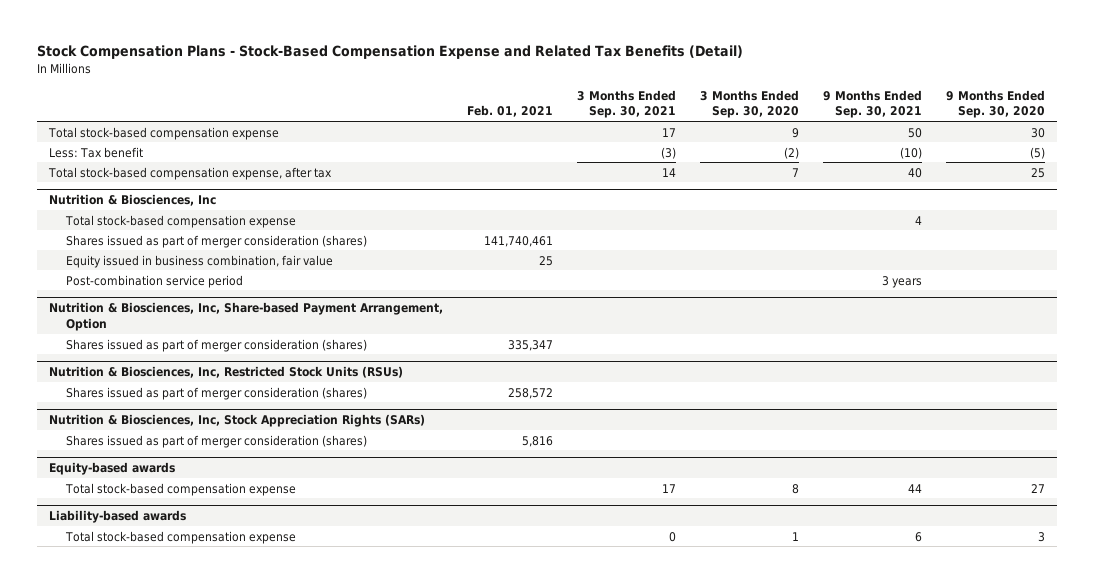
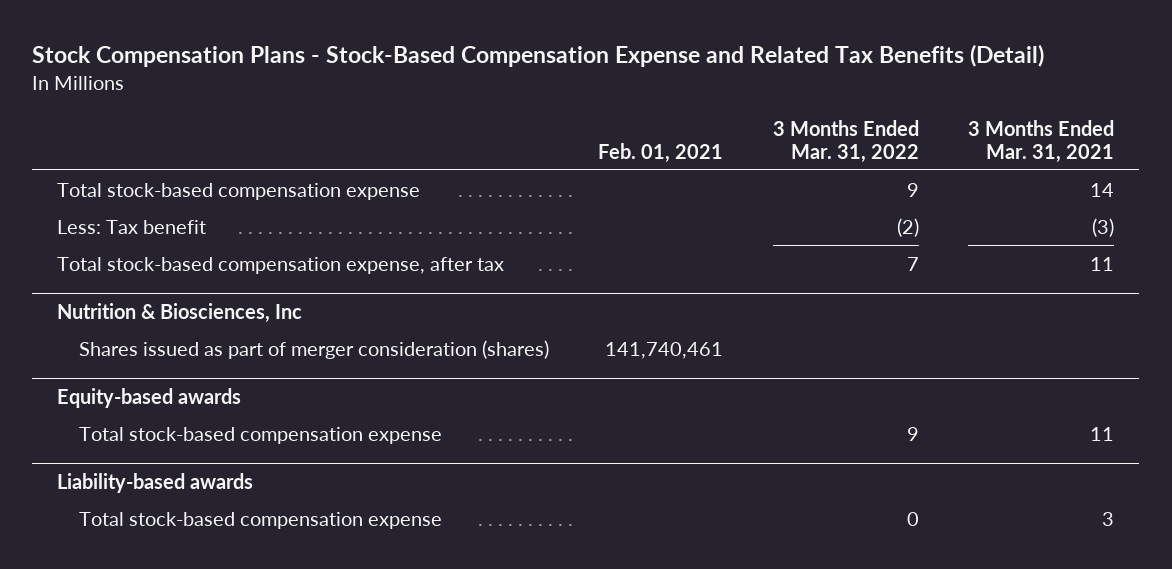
- | Feb. 01, 2021 | 3 Months Ended Sep. 30, 2021 | 3 Months Ended Sep. 30, 2020 | 9 Months Ended Sep. 30, 2021 | 9 Months Ended Sep. 30, 2020
+ | Feb. 01, 2021 | 3 Months Ended Mar. 31, 2022 | 3 Months Ended Mar. 31, 2021
@ Nutrition & Biosciences, Inc
- Total stock-based compensation expense | | | | 4 |
- Equity issued in business combination, fair value | 25 | | | |
- Post-combination service period | | | | 3 years |
- Nutrition & Biosciences, Inc, Share-based Payment Arrangement, Option
- Shares issued as part of merger consideration (shares) | 335,347 | | | |
- Nutrition & Biosciences, Inc, Restricted Stock Units (RSUs)
- Shares issued as part of merger consideration (shares) | 258,572 | | | |
- Nutrition & Biosciences, Inc, Stock Appreciation Rights (SARs)
- Shares issued as part of merger consideration (shares) | 5,816 | | | |

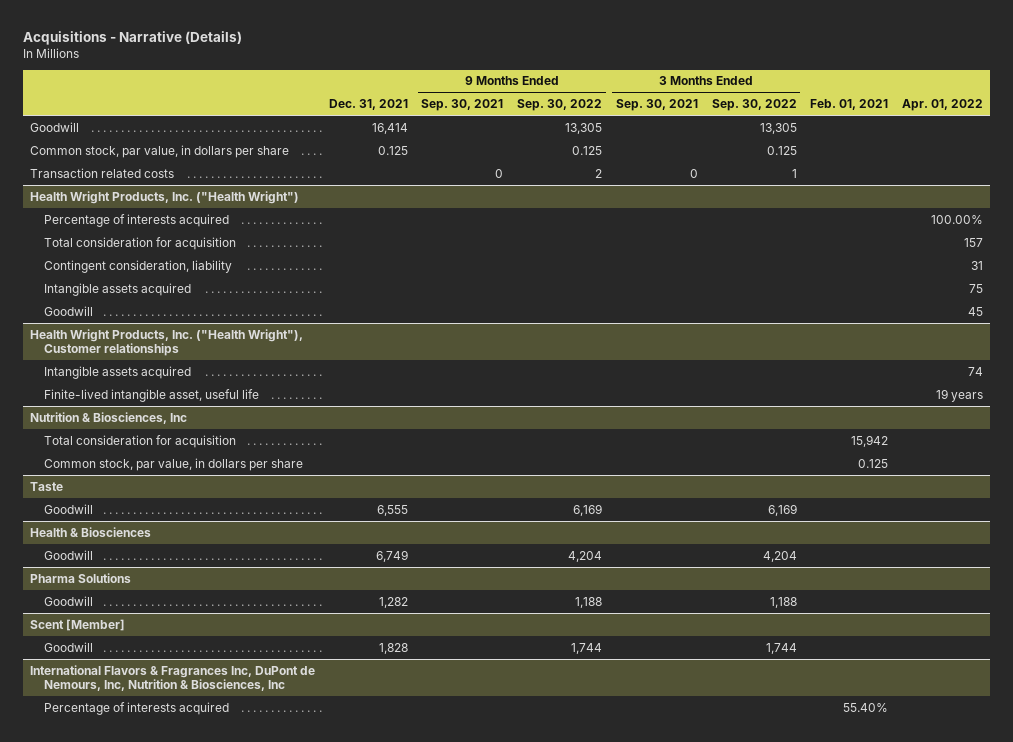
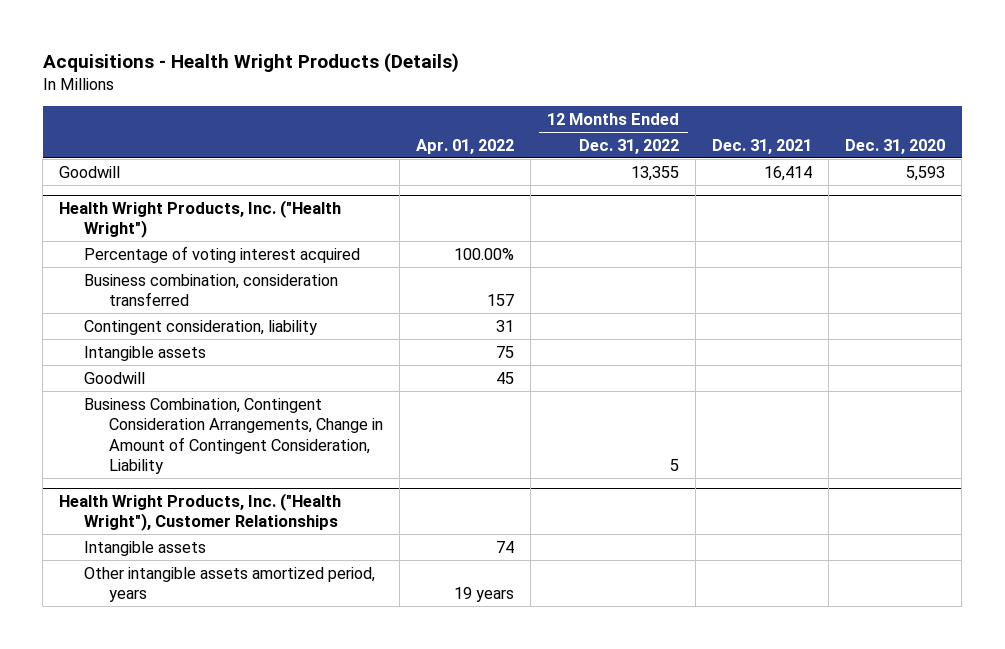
- Acquisitions - Narrative (Details)
+ Acquisitions - Health Wright Products (Details)
- | Dec. 31, 2021 | 9 Months Ended Sep. 30, 2021 | 9 Months Ended Sep. 30, 2022 | 3 Months Ended Sep. 30, 2021 | 3 Months Ended Sep. 30, 2022 | Feb. 01, 2021 | Apr. 01, 2022
+ | Apr. 01, 2022 | 12 Months Ended Dec. 31, 2022 | Dec. 31, 2021 | Dec. 31, 2020
- Common stock, par value, in dollars per share | 0.125 | | 0.125 | | 0.125 | |
- Transaction related costs | | 0 | 2 | 0 | 1 | |
@ Health Wright Products, Inc. ("Health Wright")
- Percentage of interests acquired | | | | | | | 100.00%
- Total consideration for acquisition | | | | | | | 157
+ Percentage of voting interest acquired | 100.00% | | |
+ Business combination, consideration transferred | 157 | | |
- Intangible assets acquired | | | | | | | 75
+ Intangible assets | 75 | | |
- Health Wright Products, Inc. ("Health Wright"), Customer relationships
- Intangible assets acquired | | | | | | | 74
- Finite-lived intangible asset, useful life | | | | | | | 19 years
- Nutrition & Biosciences, Inc
- Total consideration for acquisition | | | | | | 15,942 |
- Common stock, par value, in dollars per share | | | | | | 0.125 |
- Taste
- Goodwill | 6,555 | | 6,169 | | 6,169 | |
- Health & Biosciences
- Goodwill | 6,749 | | 4,204 | | 4,204 | |
- Pharma Solutions
- Goodwill | 1,282 | | 1,188 | | 1,188 | |
- Scent [Member]
- Goodwill | 1,828 | | 1,744 | | 1,744 | |
- International Flavors & Fragrances Inc, DuPont de Nemours, Inc, Nutrition & Biosciences, Inc
- Percentage of interests acquired | | | | | | 55.40% |
@ Health Wright Products, Inc. ("Health Wright")
+ Business Combination, Contingent Consideration Arrangements, Change in Amount of Contingent Consideration, Liability | | 5 | |
+ Health Wright Products, Inc. ("Health Wright"), Customer Relationships
+ Intangible assets | 74 | | |
+ Other intangible assets amortized period, years | 19 years | | |

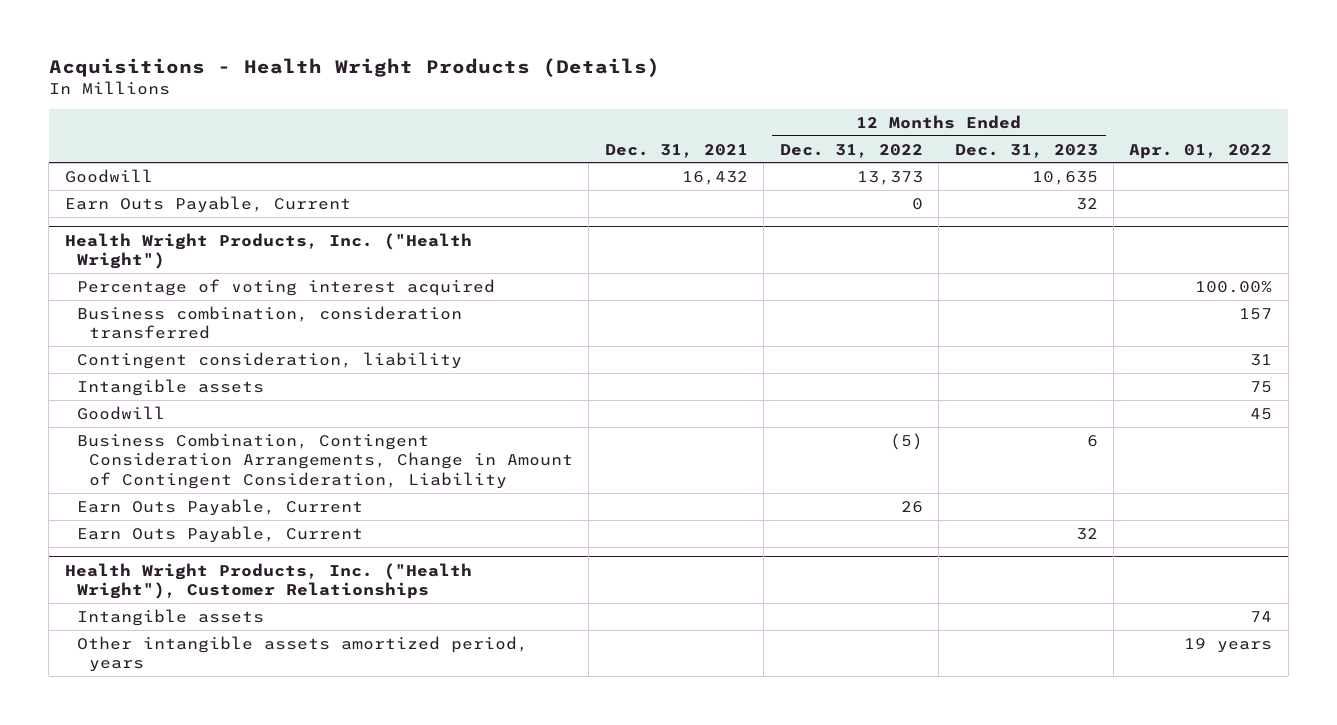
- | Apr. 01, 2022 | 12 Months Ended Dec. 31, 2022 | Dec. 31, 2021 | Dec. 31, 2020
+ | Dec. 31, 2021 | 12 Months Ended Dec. 31, 2022 | 12 Months Ended Dec. 31, 2023 | Apr. 01, 2022
- Goodwill | | 13,355 | 16,414 | 5,593
+ Goodwill | 16,432 | 13,373 | 10,635 |
+ Earn Outs Payable, Current | | 0 | 32 |
@ Health Wright Products, Inc. ("Health Wright")
- Business Combination, Contingent Consideration Arrangements, Change in Amount of Contingent Consideration, Liability | | 5 | |
+ Business Combination, Contingent Consideration Arrangements, Change in Amount of Contingent Consideration, Liability | | (5) | 6 |
+ Earn Outs Payable, Current | | 26 | |
+ Earn Outs Payable, Current | | | 32 |

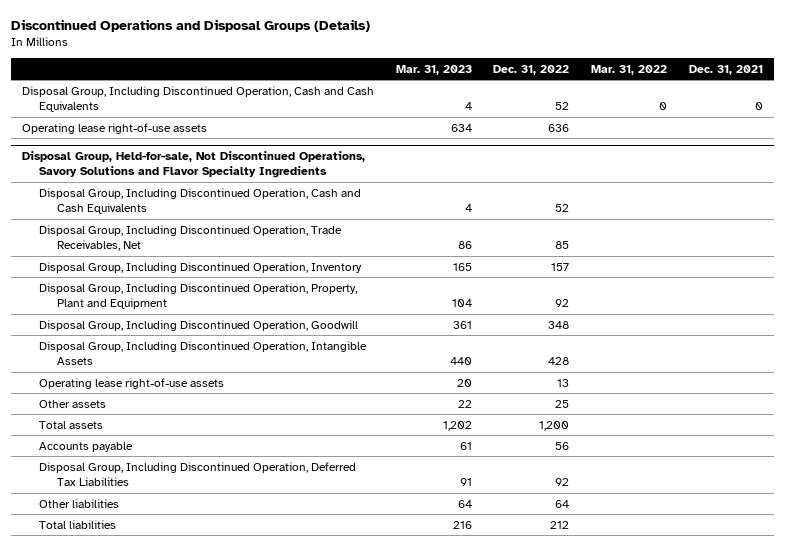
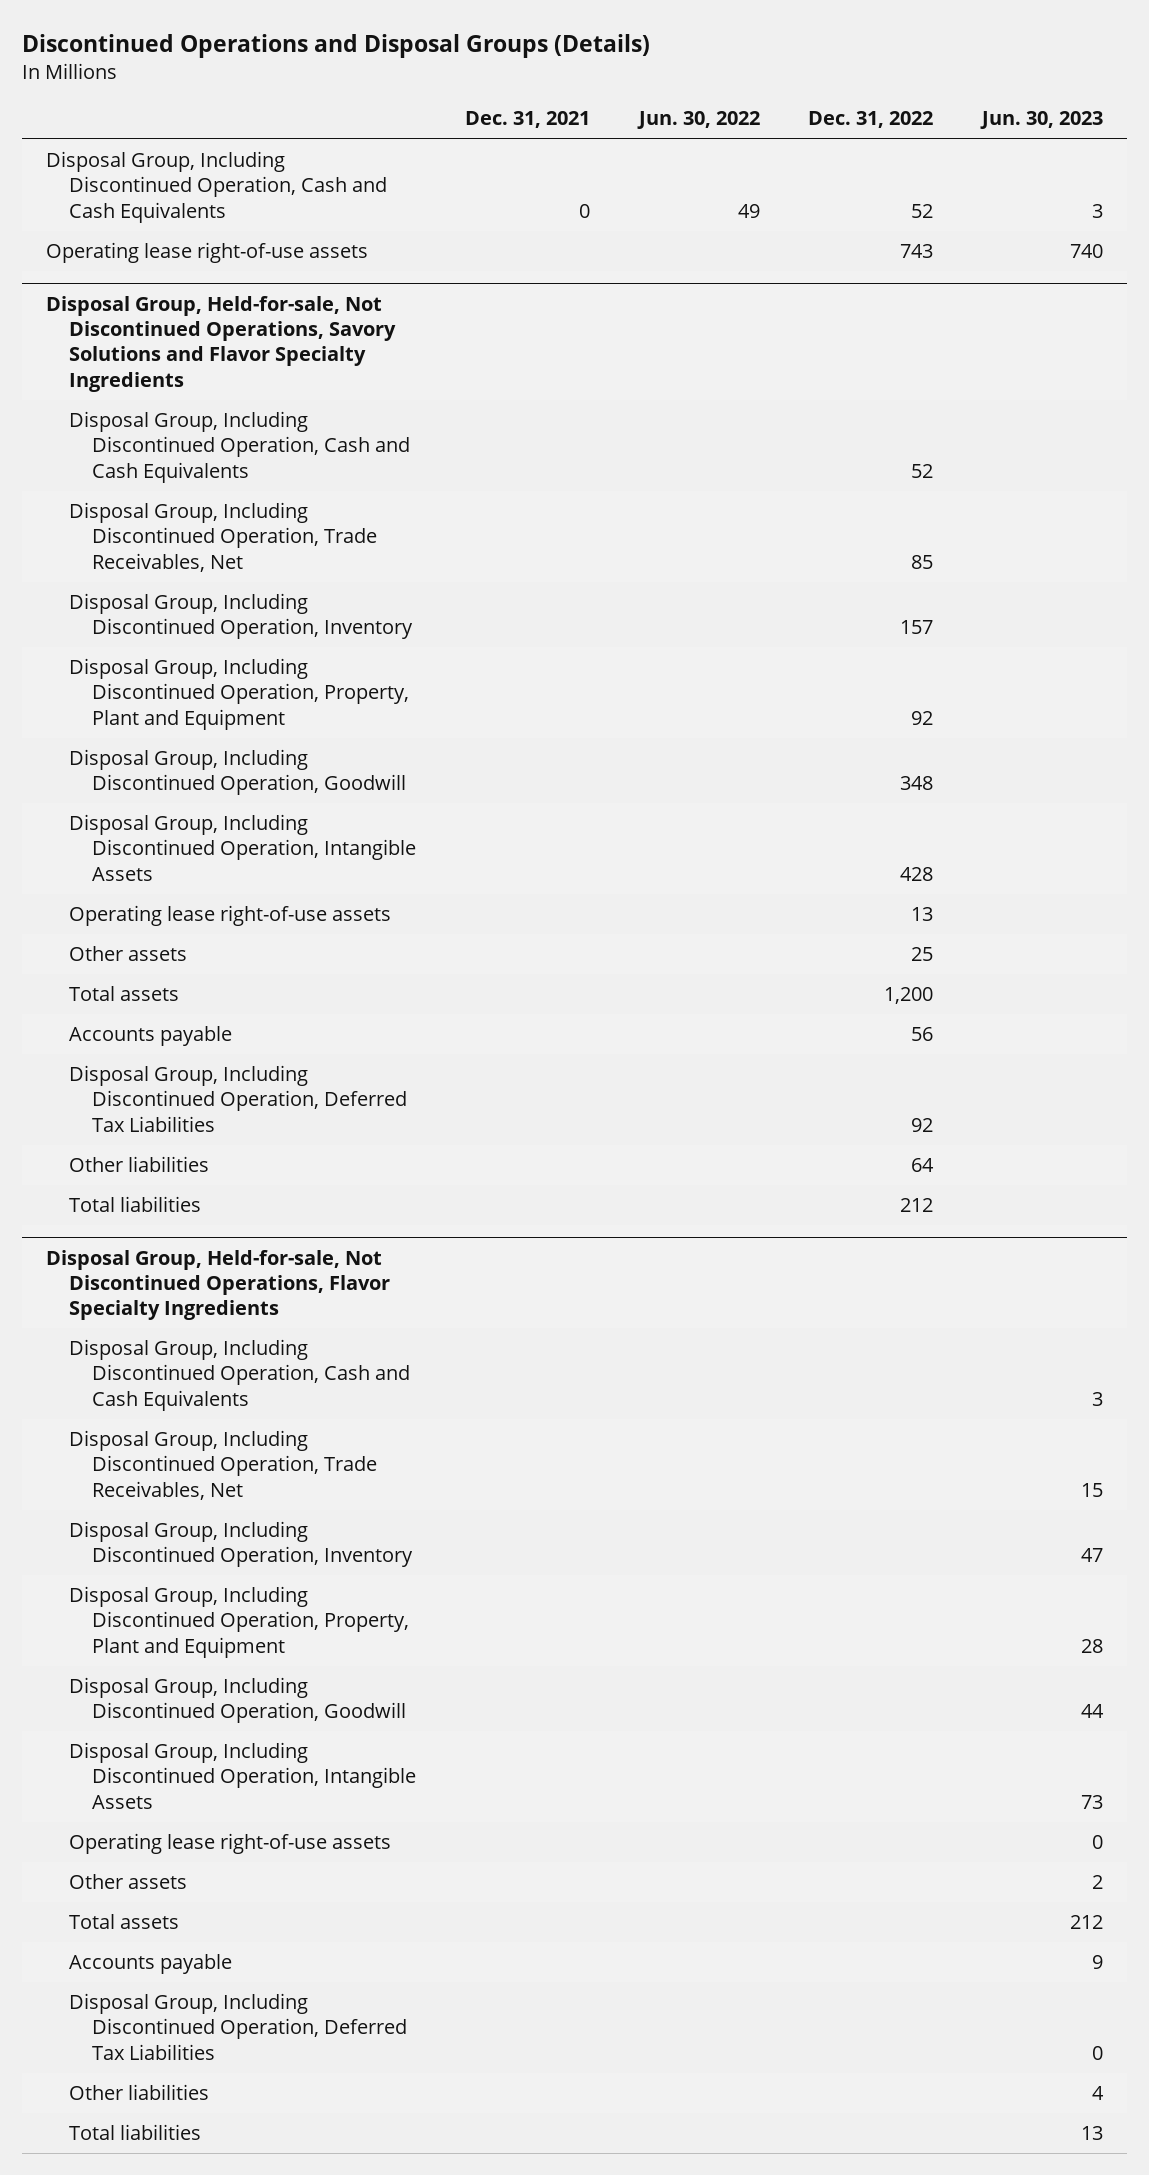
- | Mar. 31, 2023 | Dec. 31, 2022 | Mar. 31, 2022 | Dec. 31, 2021
+ | Dec. 31, 2021 | Jun. 30, 2022 | Dec. 31, 2022 | Jun. 30, 2023
- Operating lease right-of-use assets | 634 | 636 | |
+ Operating lease right-of-use assets | | | 743 | 740
+ Disposal Group, Held-for-sale, Not Discontinued Operations, Flavor Specialty Ingredients
+ Disposal Group, Including Discontinued Operation, Cash and Cash Equivalents | | | | 3
+ Disposal Group, Including Discontinued Operation, Trade Receivables, Net | | | | 15
+ Disposal Group, Including Discontinued Operation, Inventory | | | | 47
+ Disposal Group, Including Discontinued Operation, Property, Plant and Equipment | | | | 28
+ Disposal Group, Including Discontinued Operation, Goodwill | | | | 44
+ Disposal Group, Including Discontinued Operation, Intangible Assets | | | | 73
+ Operating lease right-of-use assets | | | | 0
+ Other assets | | | | 2
+ Total assets | | | | 212
+ Accounts payable | | | | 9
+ Disposal Group, Including Discontinued Operation, Deferred Tax Liabilities | | | | 0
+ Other liabilities | | | | 4
+ Total liabilities | | | | 13

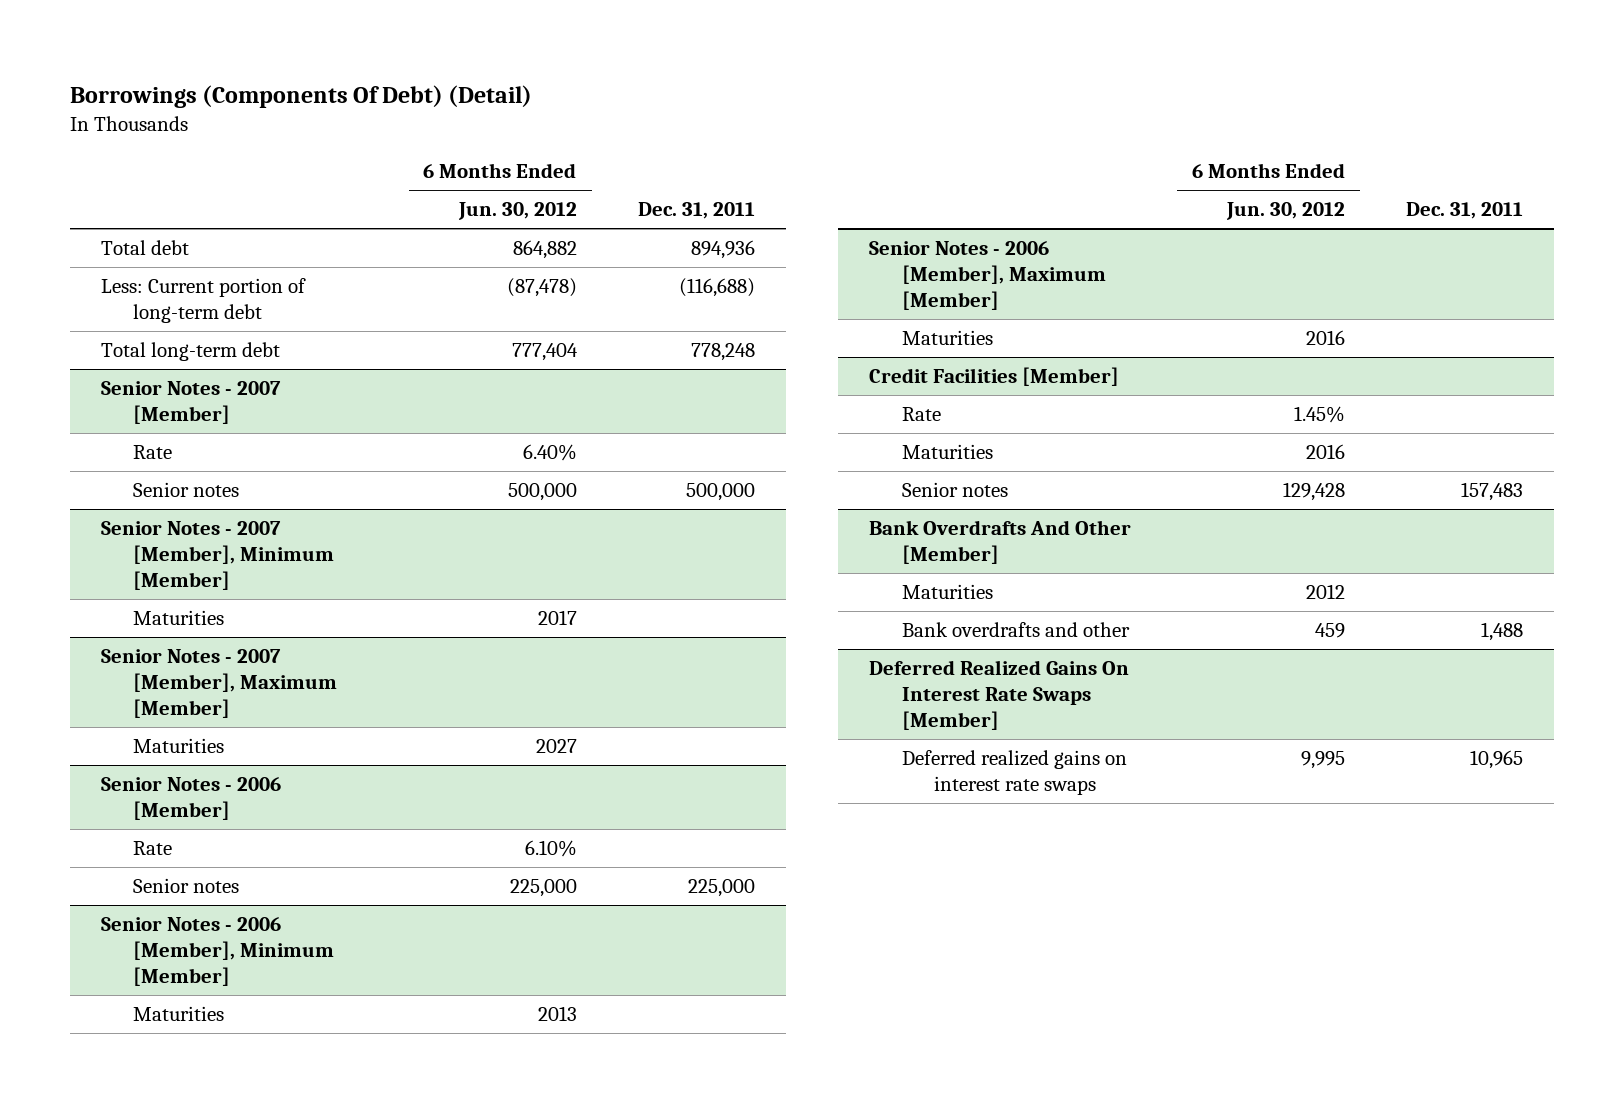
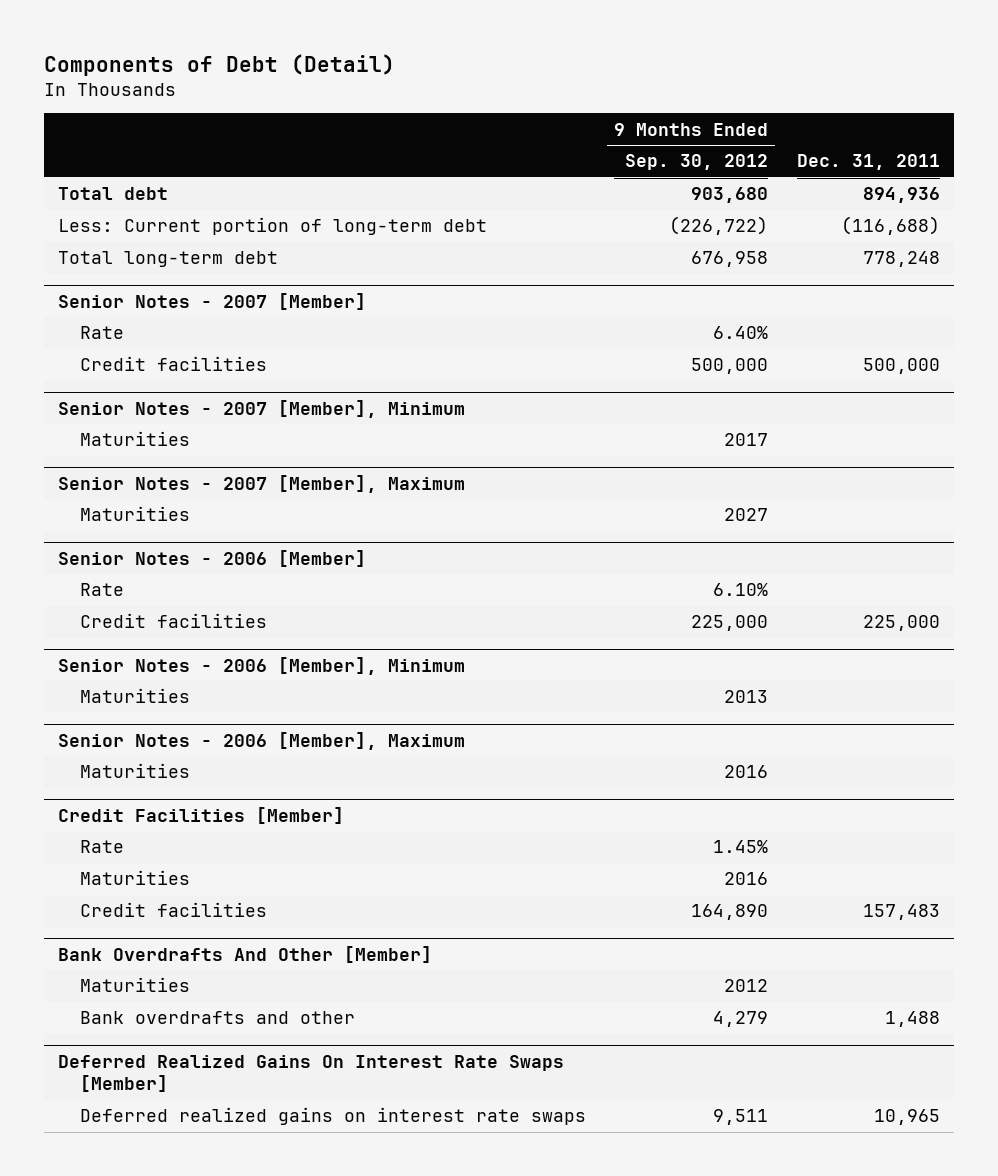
- Borrowings (Components Of Debt) (Detail)
+ Components of Debt (Detail)
- | 6 Months Ended Jun. 30, 2012 | Dec. 31, 2011
+ | 9 Months Ended Sep. 30, 2012 | Dec. 31, 2011
@ Senior Notes - 2007 [Member]
- Senior notes | 500,000 | 500,000
- Senior Notes - 2007 [Member], Minimum [Member]
@ Senior Notes - 2007 [Member]
+ Credit facilities | 500,000 | 500,000
+ Senior Notes - 2007 [Member], Minimum
- Senior Notes - 2007 [Member], Maximum [Member]
+ Senior Notes - 2007 [Member], Maximum
@ Senior Notes - 2006 [Member]
- Senior notes | 225,000 | 225,000
- Senior Notes - 2006 [Member], Minimum [Member]
@ Senior Notes - 2006 [Member]
+ Credit facilities | 225,000 | 225,000
+ Senior Notes - 2006 [Member], Minimum
- Senior Notes - 2006 [Member], Maximum [Member]
+ Senior Notes - 2006 [Member], Maximum
@ Credit Facilities [Member]
- Senior notes | 129,428 | 157,483
+ Credit facilities | 164,890 | 157,483

